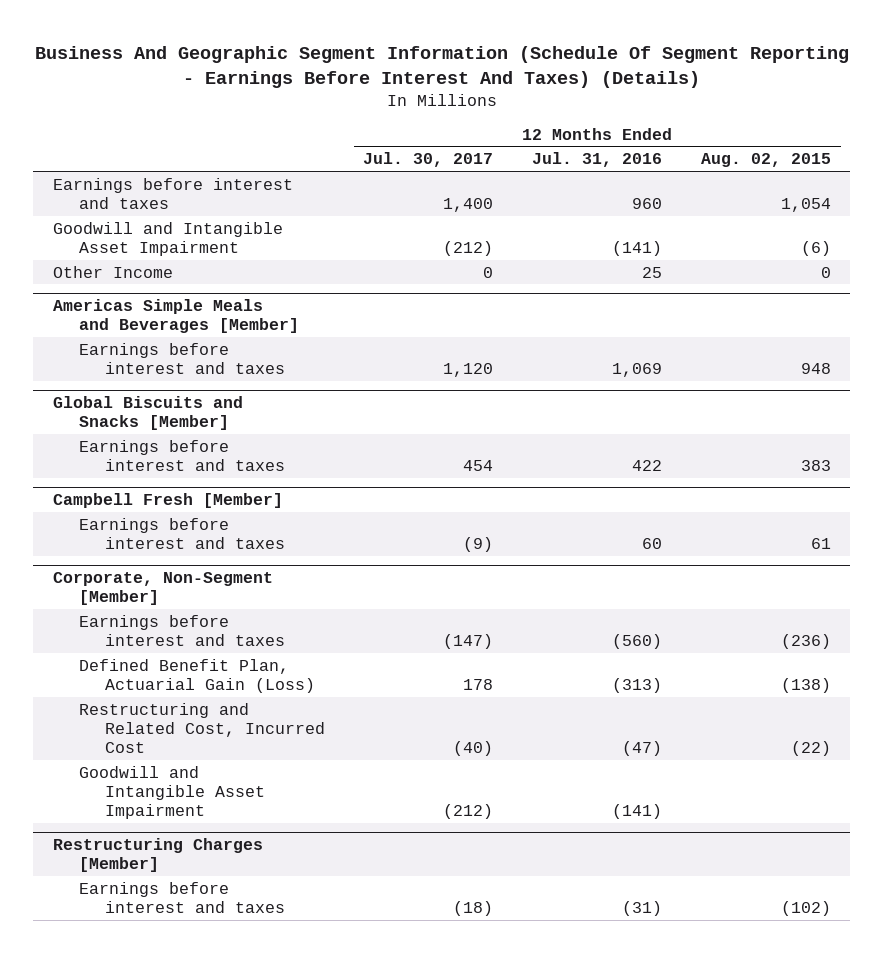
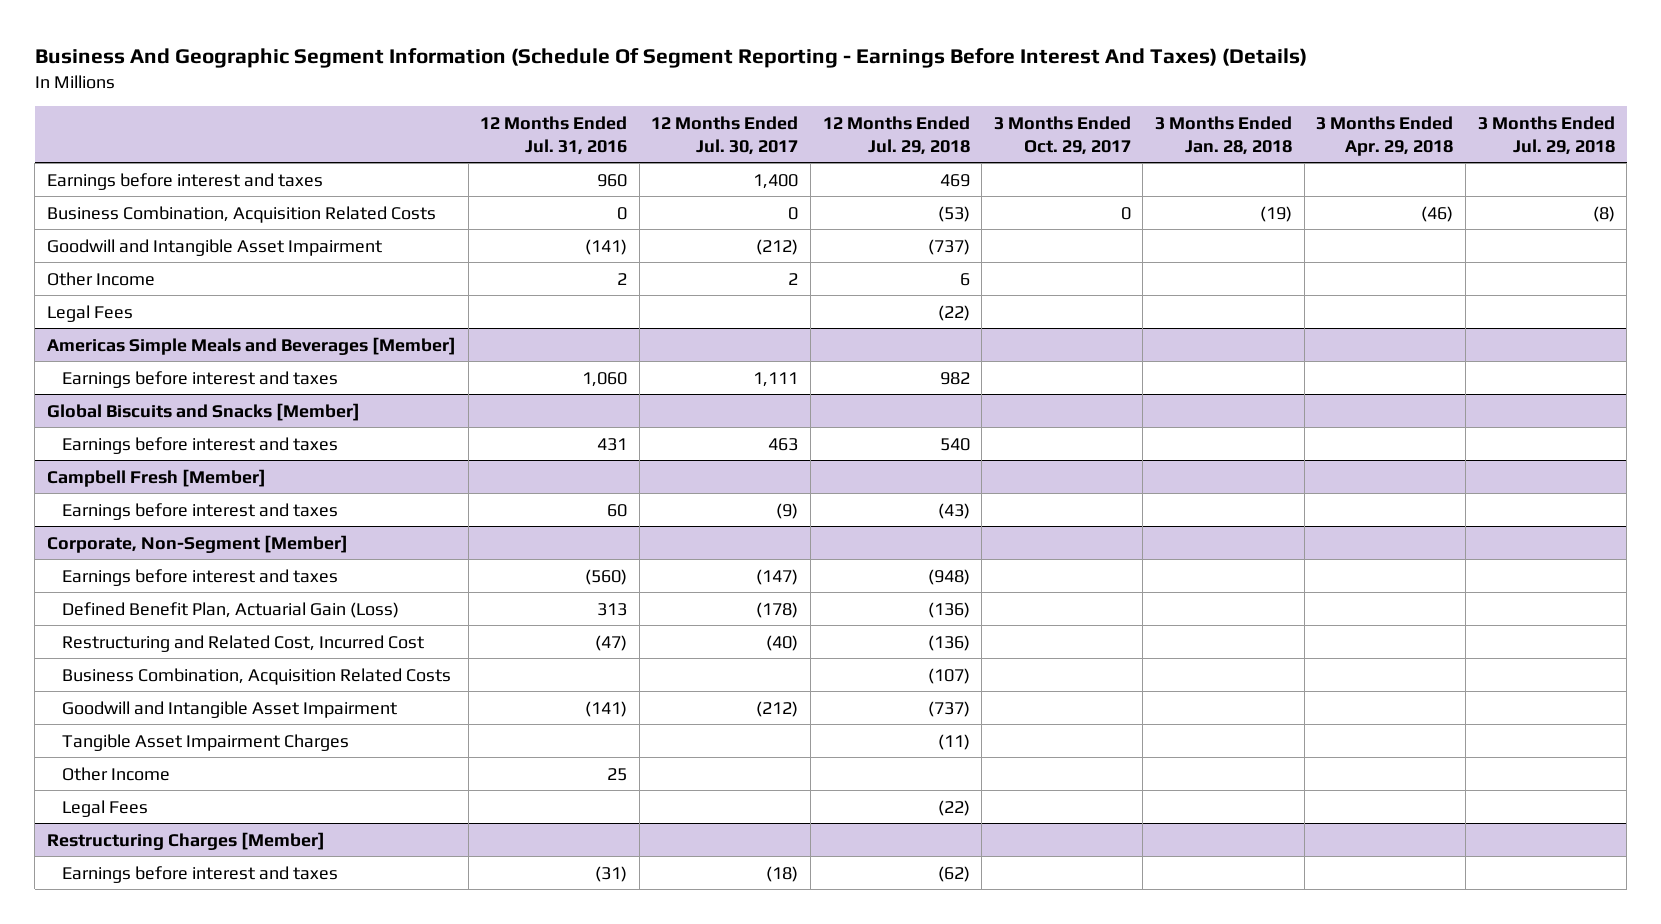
- | 12 Months Ended Jul. 30, 2017 | 12 Months Ended Jul. 31, 2016 | 12 Months Ended Aug. 02, 2015
+ | 12 Months Ended Jul. 31, 2016 | 12 Months Ended Jul. 30, 2017 | 12 Months Ended Jul. 29, 2018 | 3 Months Ended Oct. 29, 2017 | 3 Months Ended Jan. 28, 2018 | 3 Months Ended Apr. 29, 2018 | 3 Months Ended Jul. 29, 2018
+ Business Combination, Acquisition Related Costs | 0 | 0 | (53) | 0 | (19) | (46) | (8)
- Other Income | 0 | 25 | 0
+ Other Income | 2 | 2 | 6 | | | |
+ Legal Fees | | | (22) | | | |
@ Americas Simple Meals and Beverages [Member]
- Earnings before interest and taxes | 1,120 | 1,069 | 948
+ Earnings before interest and taxes | 1,060 | 1,111 | 982 | | | |
@ Global Biscuits and Snacks [Member]
- Earnings before interest and taxes | 454 | 422 | 383
+ Earnings before interest and taxes | 431 | 463 | 540 | | | |
@ Corporate, Non-Segment [Member]
- Defined Benefit Plan, Actuarial Gain (Loss) | 178 | (313) | (138)
+ Defined Benefit Plan, Actuarial Gain (Loss) | 313 | (178) | (136) | | | |
+ Business Combination, Acquisition Related Costs | | | (107) | | | |
+ Tangible Asset Impairment Charges | | | (11) | | | |
+ Other Income | 25 | | | | | |
+ Legal Fees | | | (22) | | | |

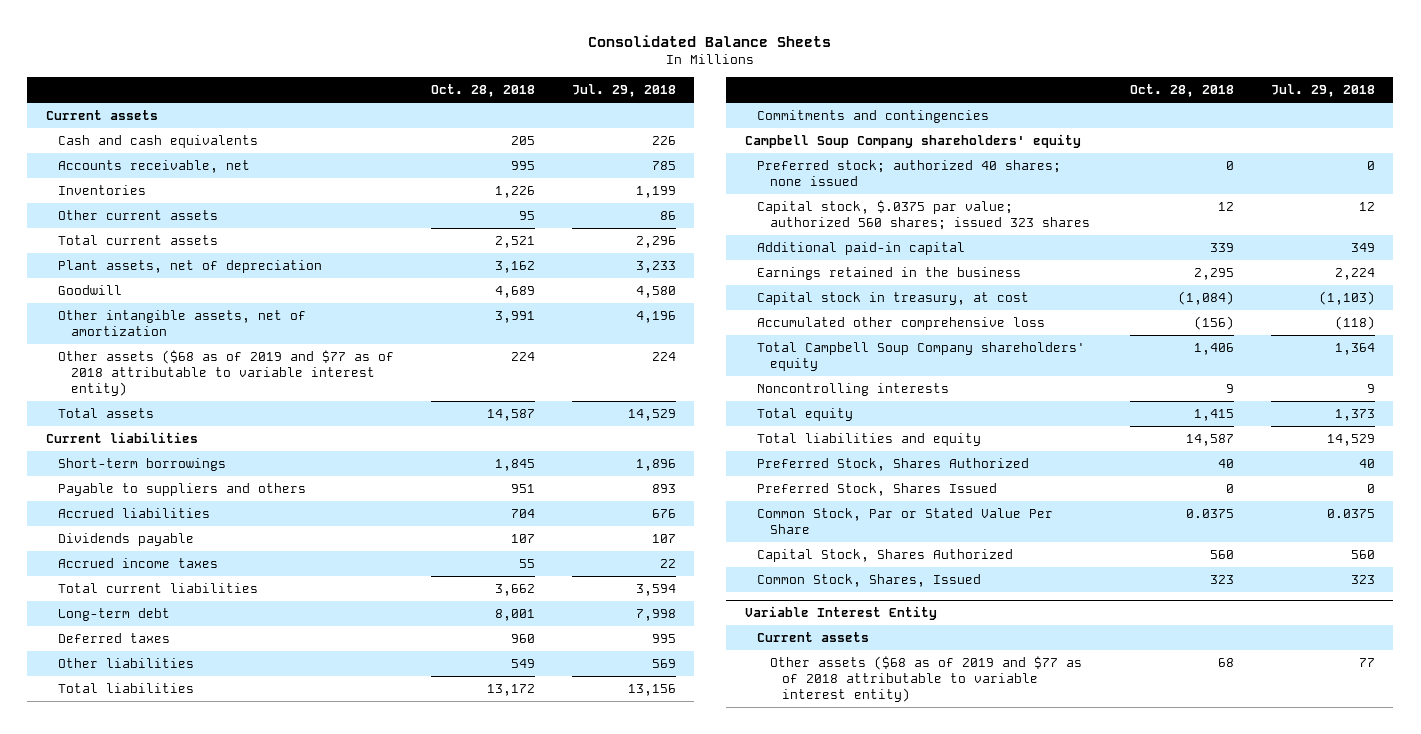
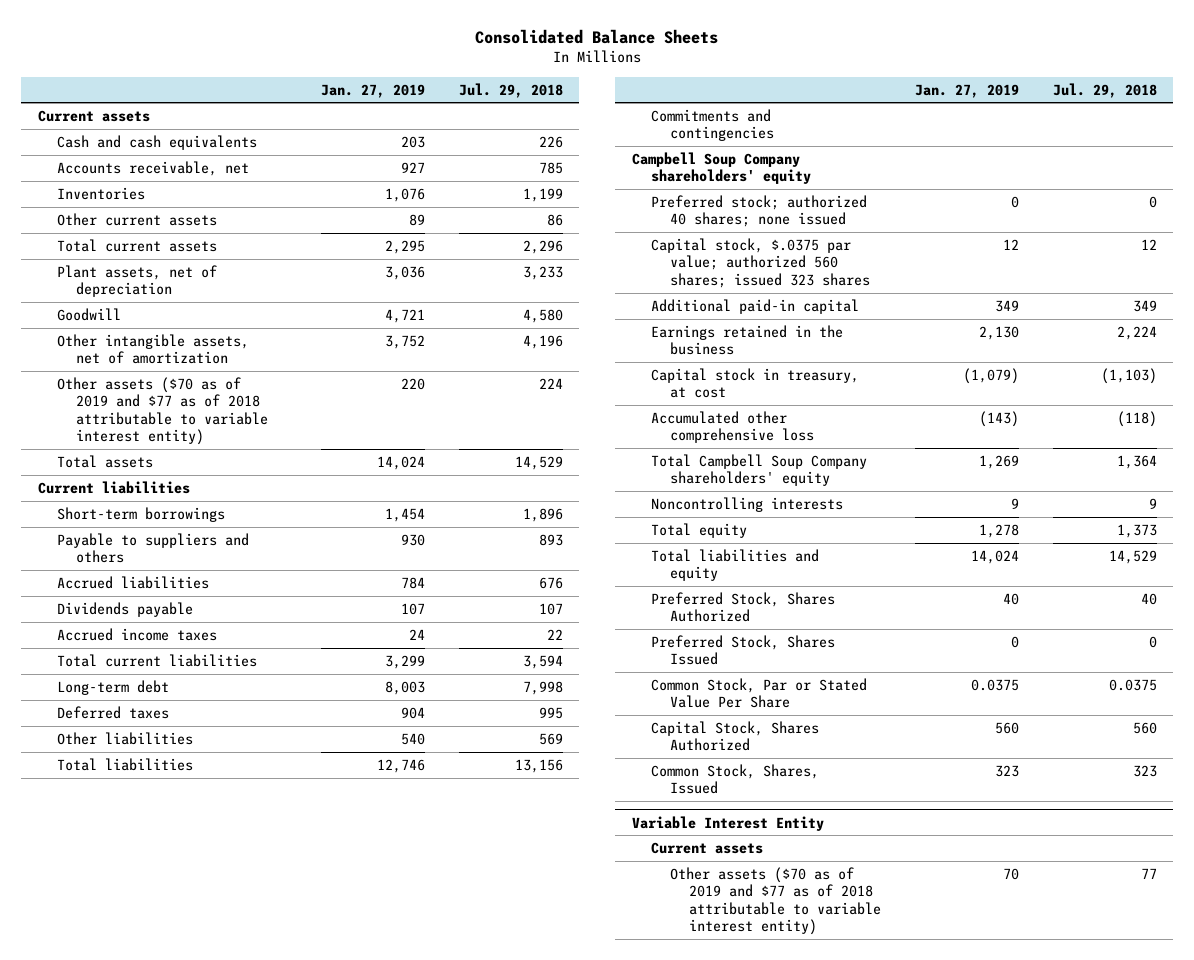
- | Oct. 28, 2018 | Jul. 29, 2018
+ | Jan. 27, 2019 | Jul. 29, 2018
- Other assets ($68 as of 2019 and $77 as of 2018 attributable to variable interest entity) | 224 | 224
+ Other assets ($70 as of 2019 and $77 as of 2018 attributable to variable interest entity) | 220 | 224
@ Variable Interest Entity
- Other assets ($68 as of 2019 and $77 as of 2018 attributable to variable interest entity) | 68 | 77
+ Other assets ($70 as of 2019 and $77 as of 2018 attributable to variable interest entity) | 70 | 77

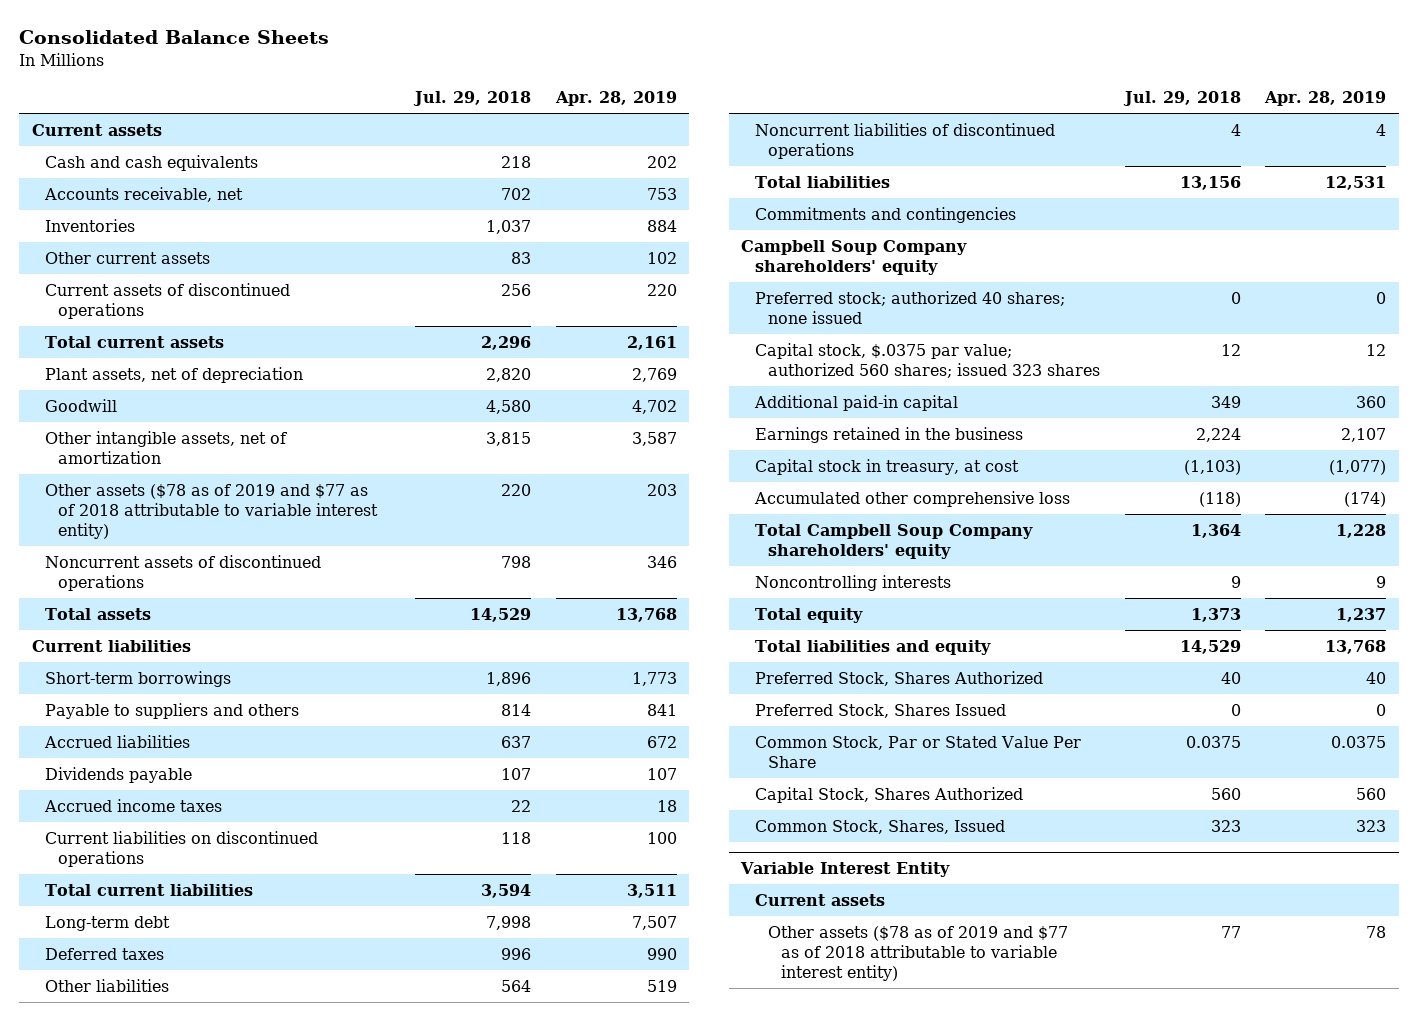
- | Jan. 27, 2019 | Jul. 29, 2018
+ | Jul. 29, 2018 | Apr. 28, 2019
- Cash and cash equivalents | 203 | 226
- Accounts receivable, net | 927 | 785
- Inventories | 1,076 | 1,199
- Other current assets | 89 | 86
+ Cash and cash equivalents | 218 | 202
+ Accounts receivable, net | 702 | 753
+ Inventories | 1,037 | 884
+ Other current assets | 83 | 102
+ Current assets of discontinued operations | 256 | 220
- Plant assets, net of depreciation | 3,036 | 3,233
+ Plant assets, net of depreciation | 2,820 | 2,769
- Other intangible assets, net of amortization | 3,752 | 4,196
- Other assets ($70 as of 2019 and $77 as of 2018 attributable to variable interest entity) | 220 | 224
+ Other intangible assets, net of amortization | 3,815 | 3,587
+ Other assets ($78 as of 2019 and $77 as of 2018 attributable to variable interest entity) | 220 | 203
+ Noncurrent assets of discontinued operations | 798 | 346
- Payable to suppliers and others | 930 | 893
- Accrued liabilities | 784 | 676
+ Payable to suppliers and others | 814 | 841
+ Accrued liabilities | 637 | 672
+ Current liabilities on discontinued operations | 118 | 100
- Deferred taxes | 904 | 995
- Other liabilities | 540 | 569
+ Deferred taxes | 996 | 990
+ Other liabilities | 564 | 519
+ Noncurrent liabilities of discontinued operations | 4 | 4
@ Variable Interest Entity
- Other assets ($70 as of 2019 and $77 as of 2018 attributable to variable interest entity) | 70 | 77
+ Other assets ($78 as of 2019 and $77 as of 2018 attributable to variable interest entity) | 77 | 78

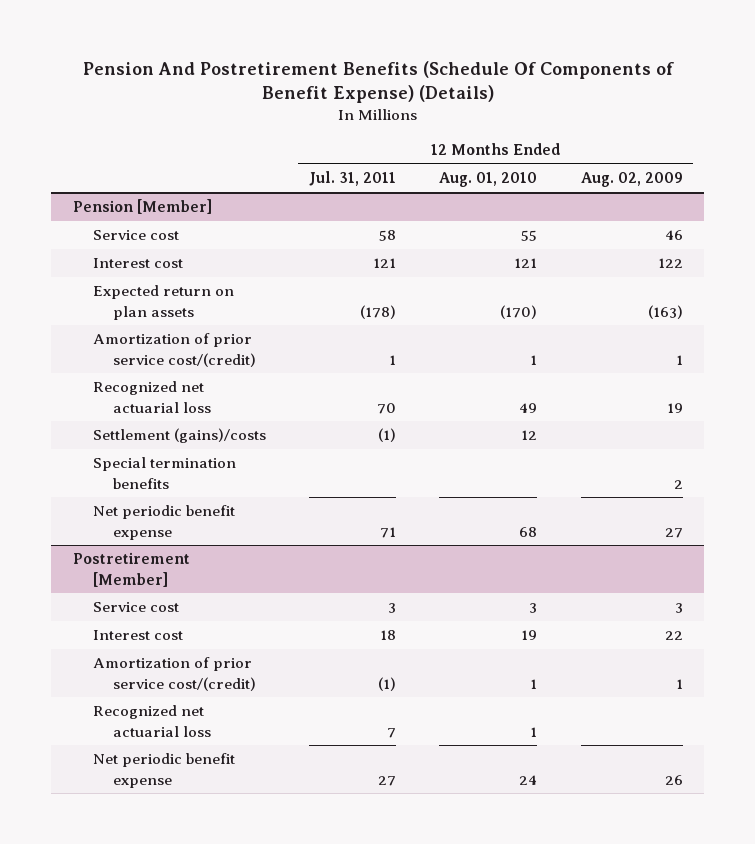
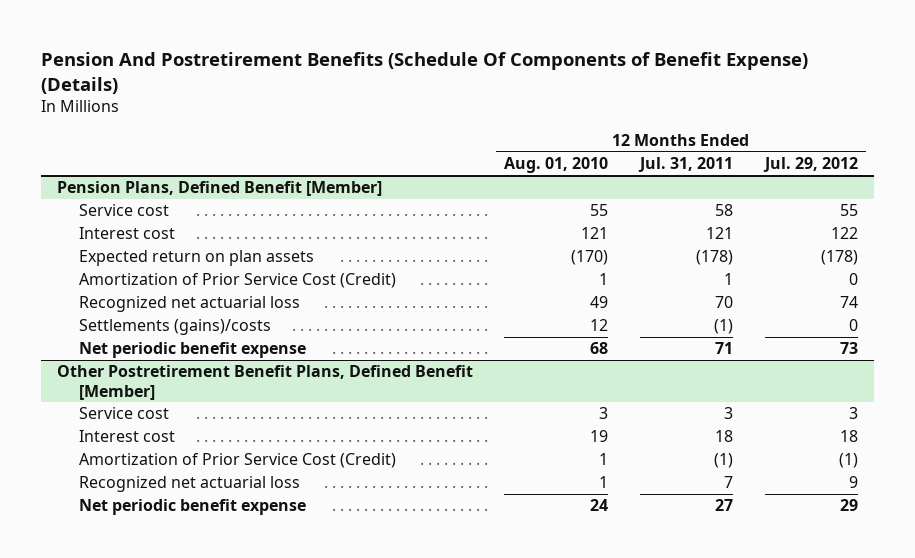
- | 12 Months Ended Jul. 31, 2011 | 12 Months Ended Aug. 01, 2010 | 12 Months Ended Aug. 02, 2009
+ | 12 Months Ended Aug. 01, 2010 | 12 Months Ended Jul. 31, 2011 | 12 Months Ended Jul. 29, 2012
- Pension [Member]
+ Pension Plans, Defined Benefit [Member]
- Amortization of prior service cost/(credit) | 1 | 1 | 1
+ Amortization of Prior Service Cost (Credit) | 1 | 1 | 0
- Settlement (gains)/costs | (1) | 12 |
- Special termination benefits | | | 2
+ Settlements (gains)/costs | 12 | (1) | 0
- Postretirement [Member]
+ Other Postretirement Benefit Plans, Defined Benefit [Member]
- Amortization of prior service cost/(credit) | (1) | 1 | 1
+ Amortization of Prior Service Cost (Credit) | 1 | (1) | (1)

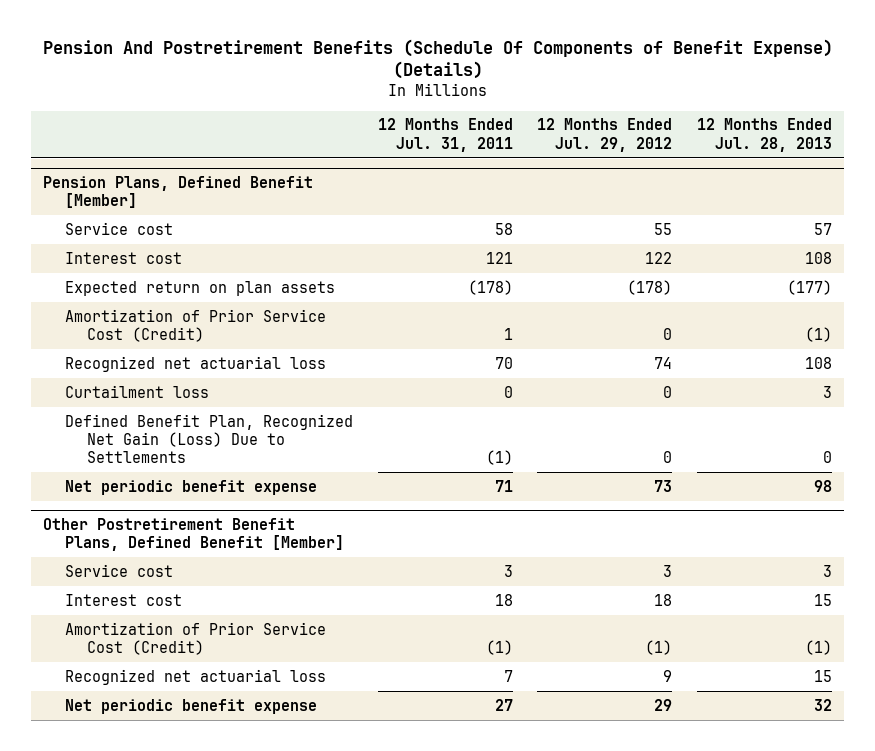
- | 12 Months Ended Aug. 01, 2010 | 12 Months Ended Jul. 31, 2011 | 12 Months Ended Jul. 29, 2012
+ | 12 Months Ended Jul. 31, 2011 | 12 Months Ended Jul. 29, 2012 | 12 Months Ended Jul. 28, 2013
@ Pension Plans, Defined Benefit [Member]
- Settlements (gains)/costs | 12 | (1) | 0
+ Curtailment loss | 0 | 0 | 3
+ Defined Benefit Plan, Recognized Net Gain (Loss) Due to Settlements | (1) | 0 | 0

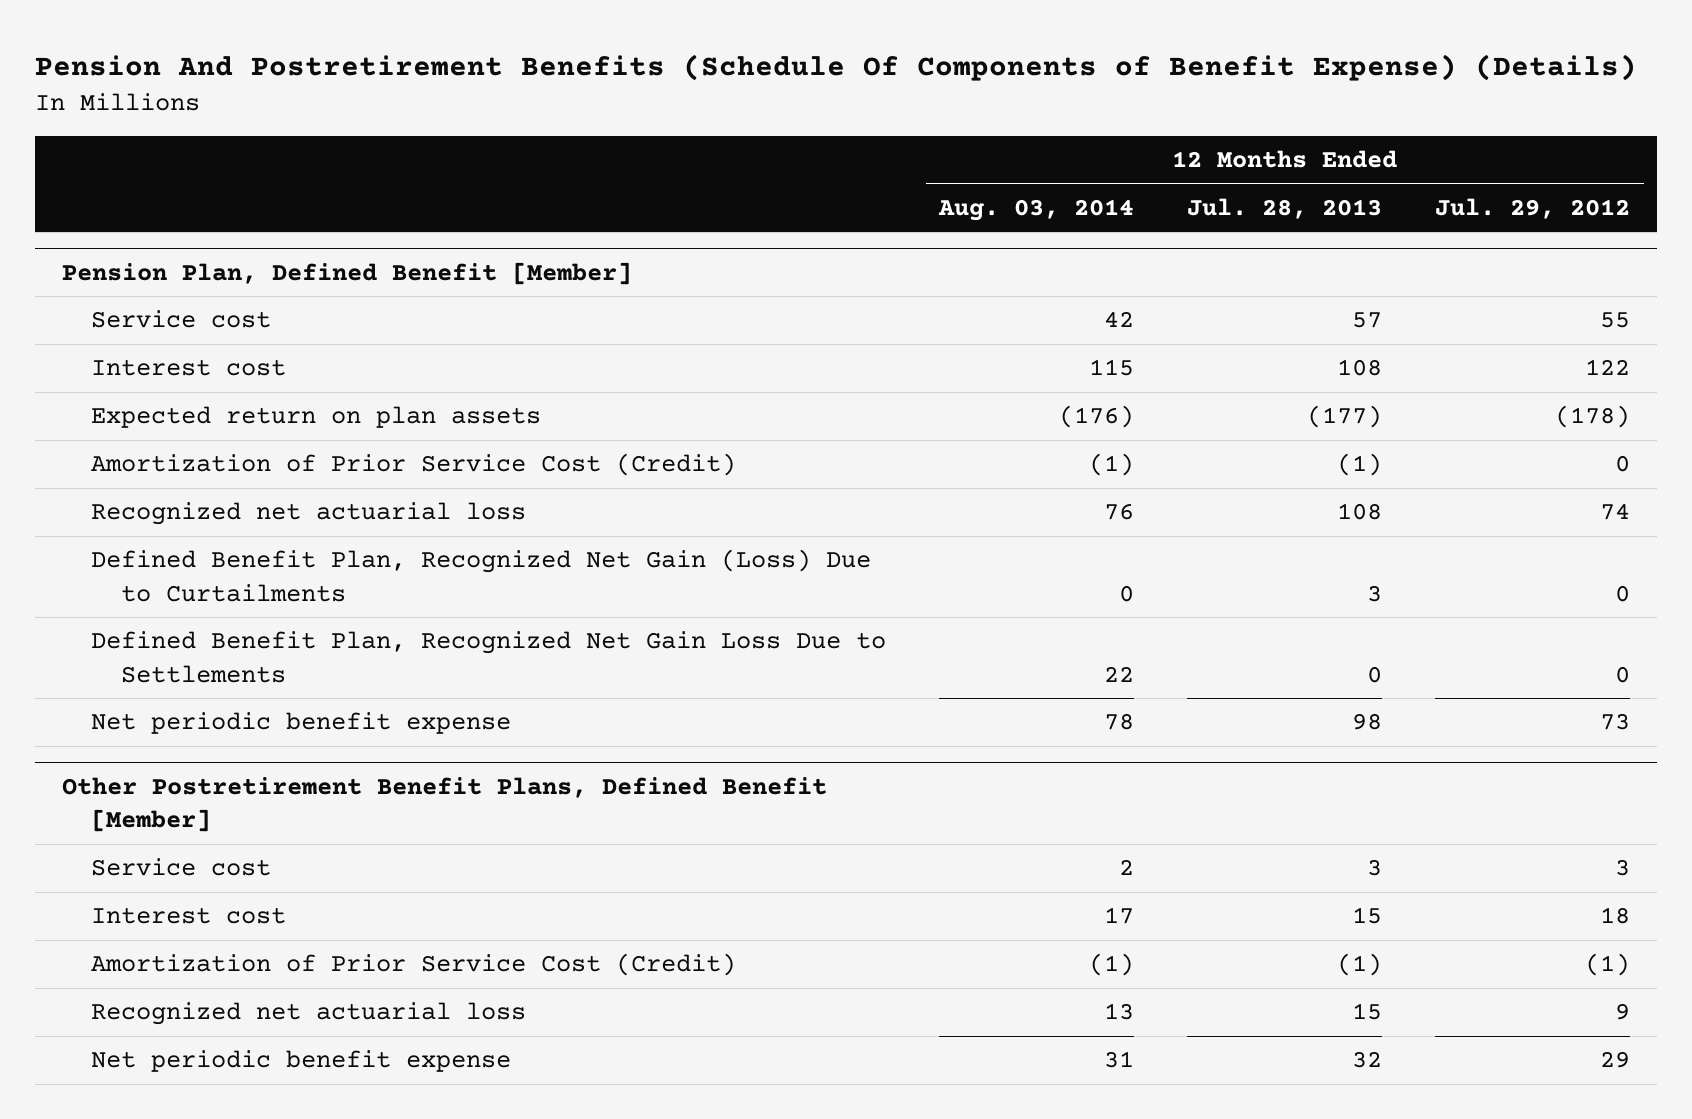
- | 12 Months Ended Jul. 31, 2011 | 12 Months Ended Jul. 29, 2012 | 12 Months Ended Jul. 28, 2013
+ | 12 Months Ended Aug. 03, 2014 | 12 Months Ended Jul. 28, 2013 | 12 Months Ended Jul. 29, 2012
- Pension Plans, Defined Benefit [Member]
+ Pension Plan, Defined Benefit [Member]
- Curtailment loss | 0 | 0 | 3
- Defined Benefit Plan, Recognized Net Gain (Loss) Due to Settlements | (1) | 0 | 0
+ Defined Benefit Plan, Recognized Net Gain (Loss) Due to Curtailments | 0 | 3 | 0
+ Defined Benefit Plan, Recognized Net Gain Loss Due to Settlements | 22 | 0 | 0

